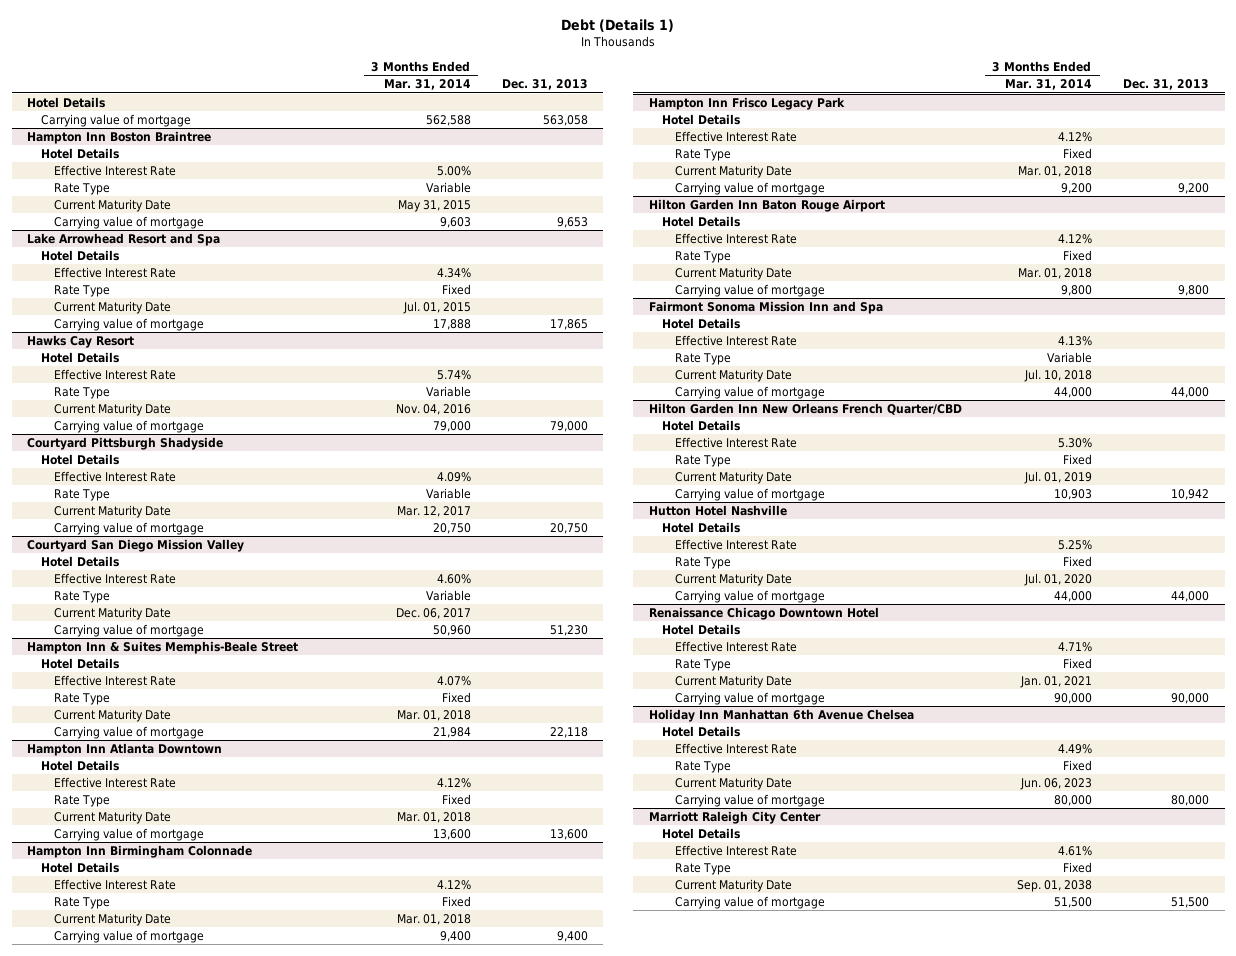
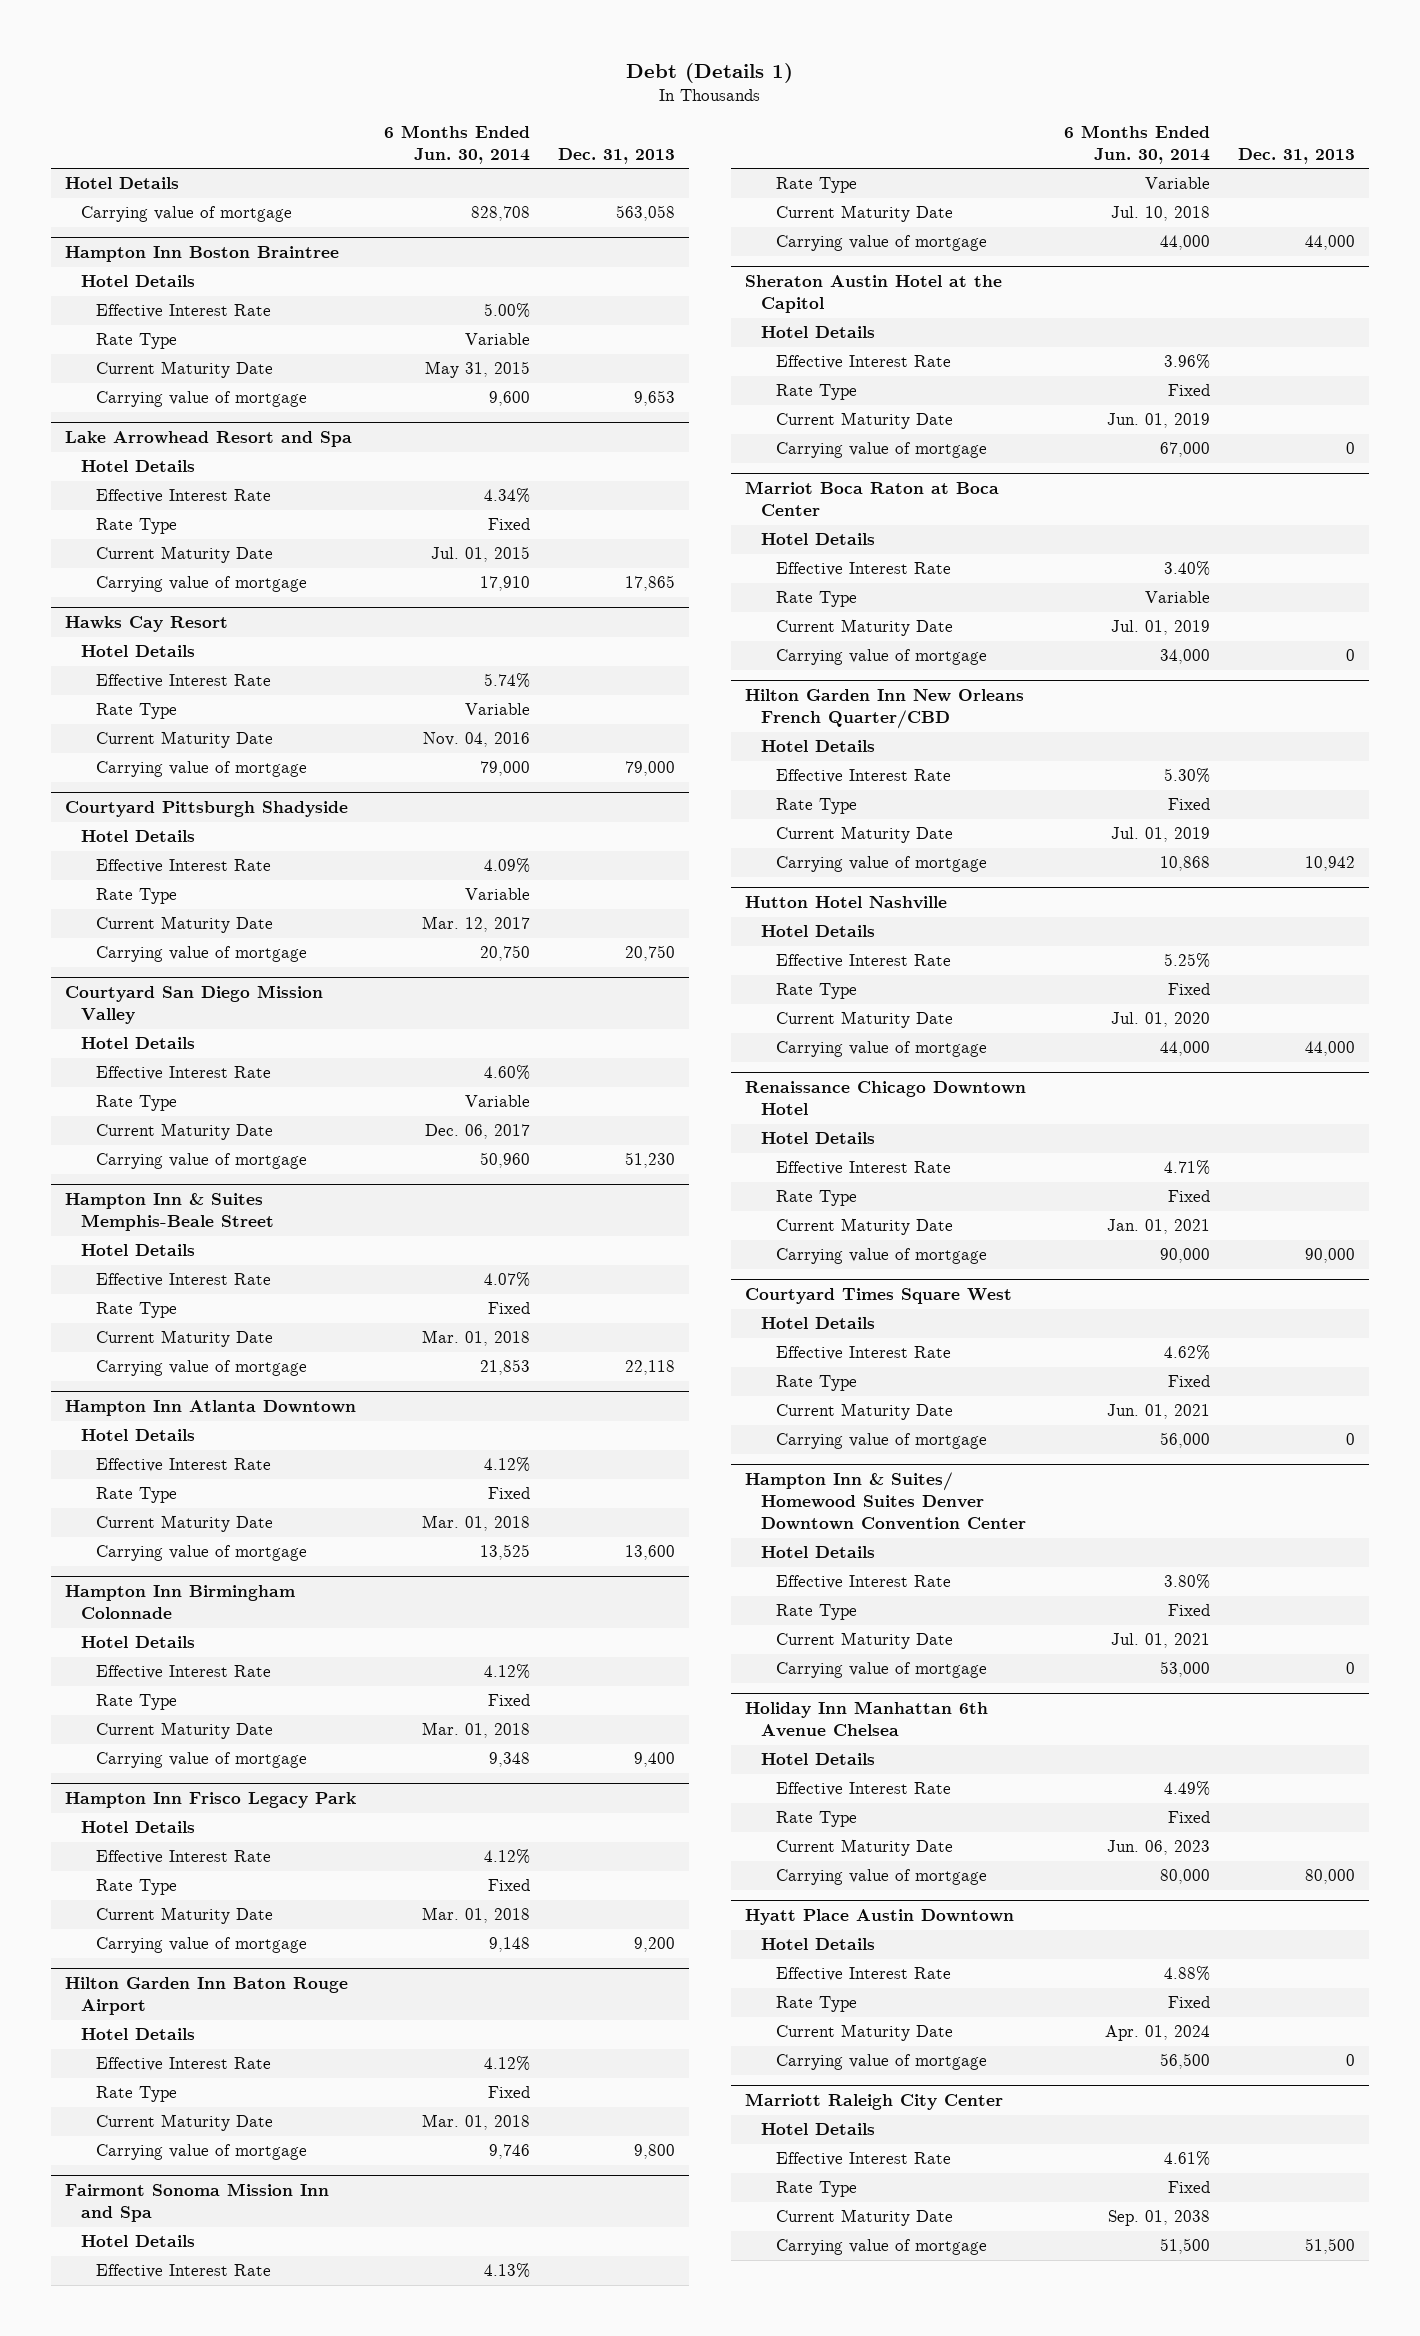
- | 3 Months Ended Mar. 31, 2014 | Dec. 31, 2013
+ | 6 Months Ended Jun. 30, 2014 | Dec. 31, 2013
+ Sheraton Austin Hotel at the Capitol
+ Hotel Details
+ Effective Interest Rate | 3.96% |
+ Rate Type | Fixed |
+ Current Maturity Date | Jun. 01, 2019 |
+ Carrying value of mortgage | 67,000 | 0
+ Marriot Boca Raton at Boca Center
+ Hotel Details
+ Effective Interest Rate | 3.40% |
+ Rate Type | Variable |
+ Current Maturity Date | Jul. 01, 2019 |
+ Carrying value of mortgage | 34,000 | 0
+ Courtyard Times Square West
+ Hotel Details
+ Effective Interest Rate | 4.62% |
+ Rate Type | Fixed |
+ Current Maturity Date | Jun. 01, 2021 |
+ Carrying value of mortgage | 56,000 | 0
+ Hampton Inn & Suites/ Homewood Suites Denver Downtown Convention Center
+ Hotel Details
+ Effective Interest Rate | 3.80% |
+ Rate Type | Fixed |
+ Current Maturity Date | Jul. 01, 2021 |
+ Carrying value of mortgage | 53,000 | 0
+ Hyatt Place Austin Downtown
+ Hotel Details
+ Effective Interest Rate | 4.88% |
+ Rate Type | Fixed |
+ Current Maturity Date | Apr. 01, 2024 |
+ Carrying value of mortgage | 56,500 | 0

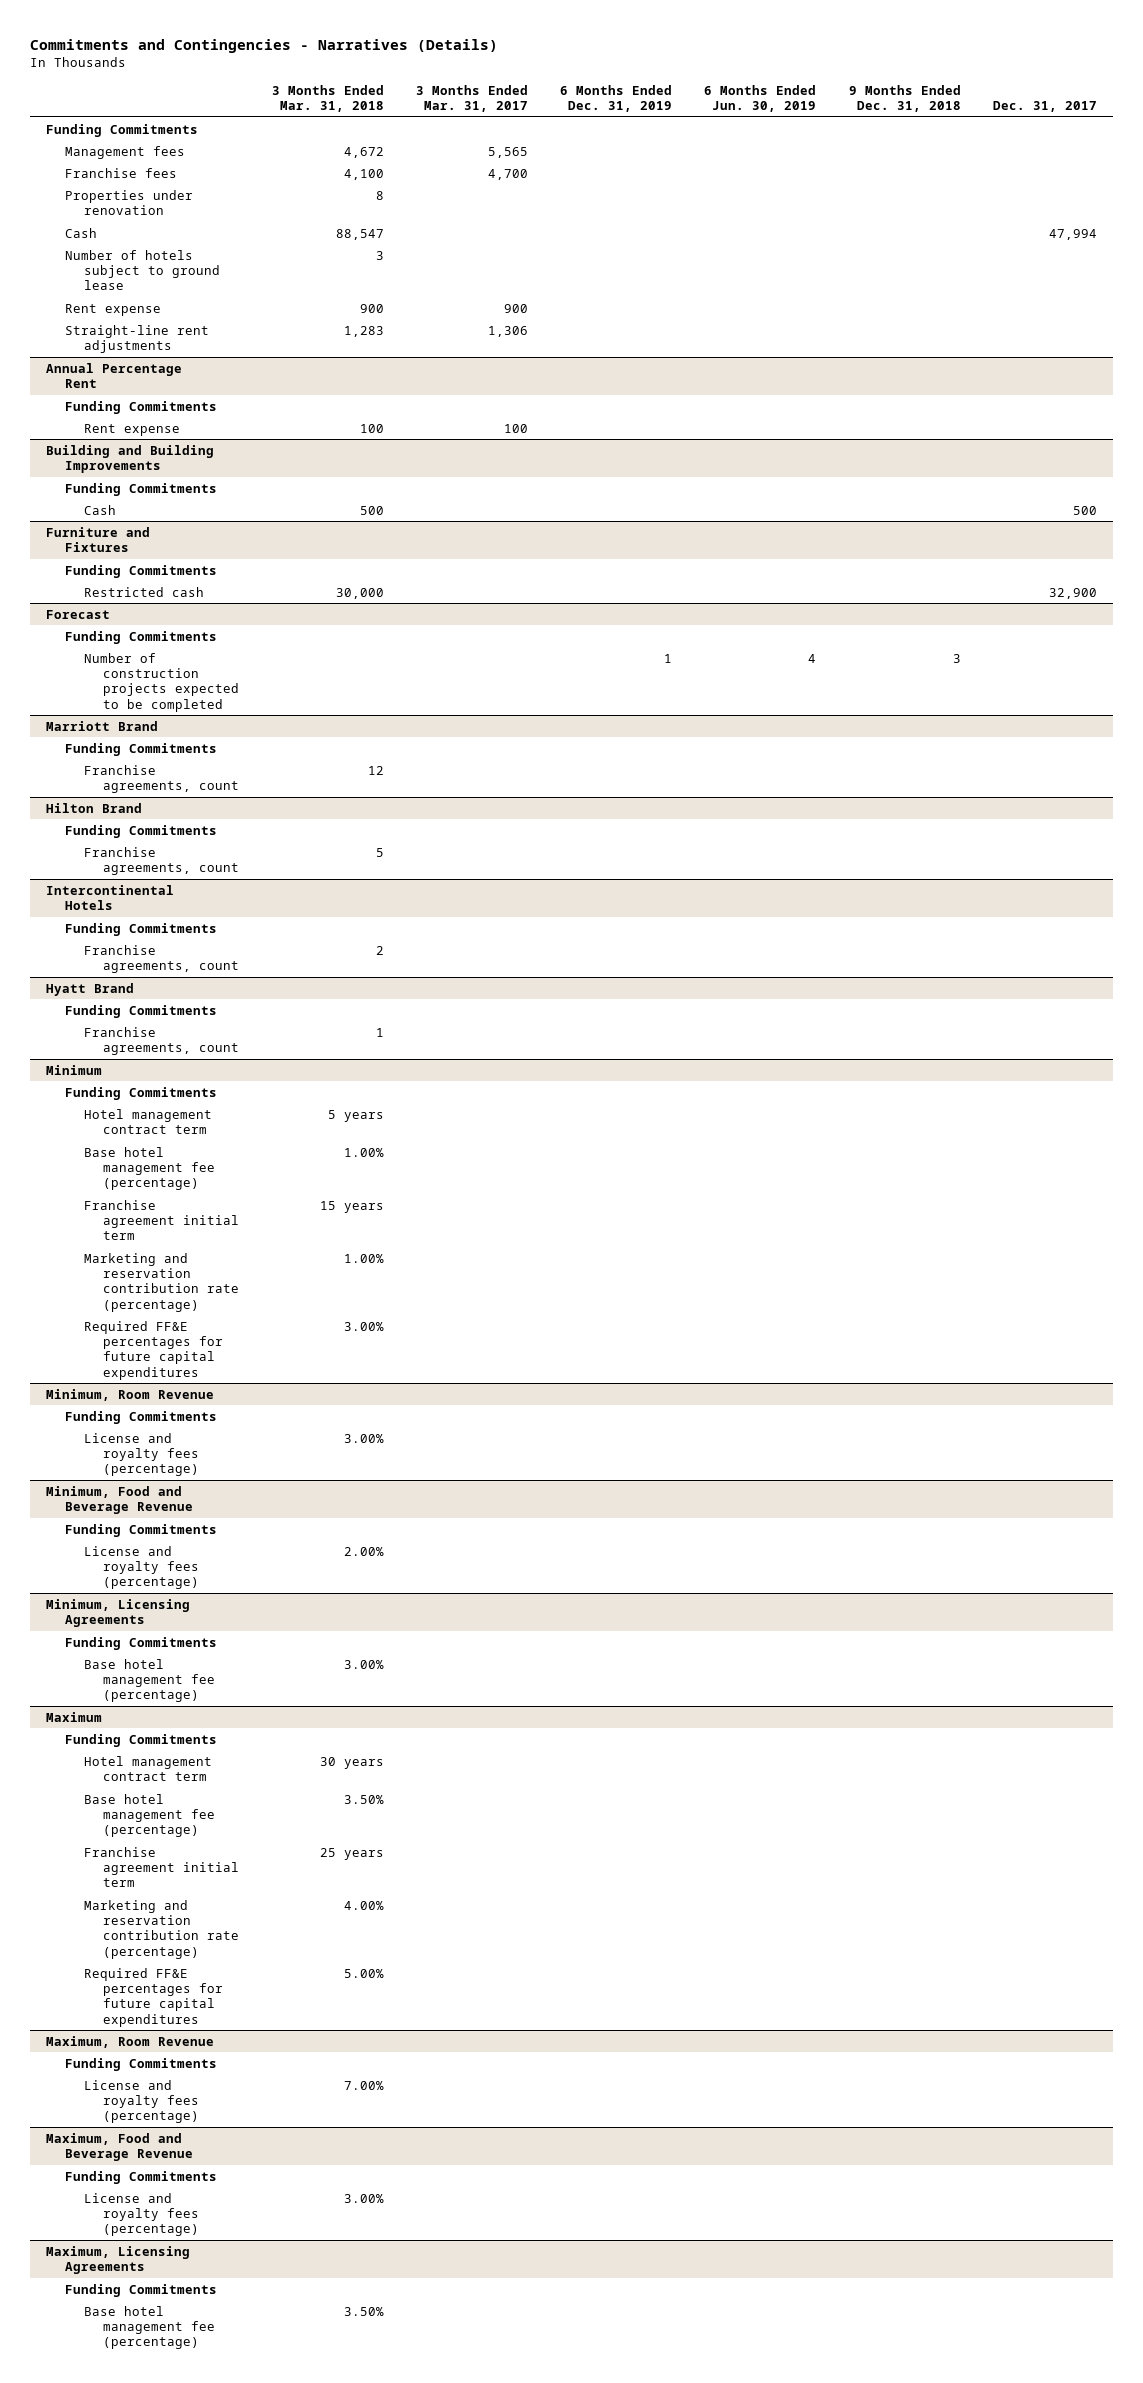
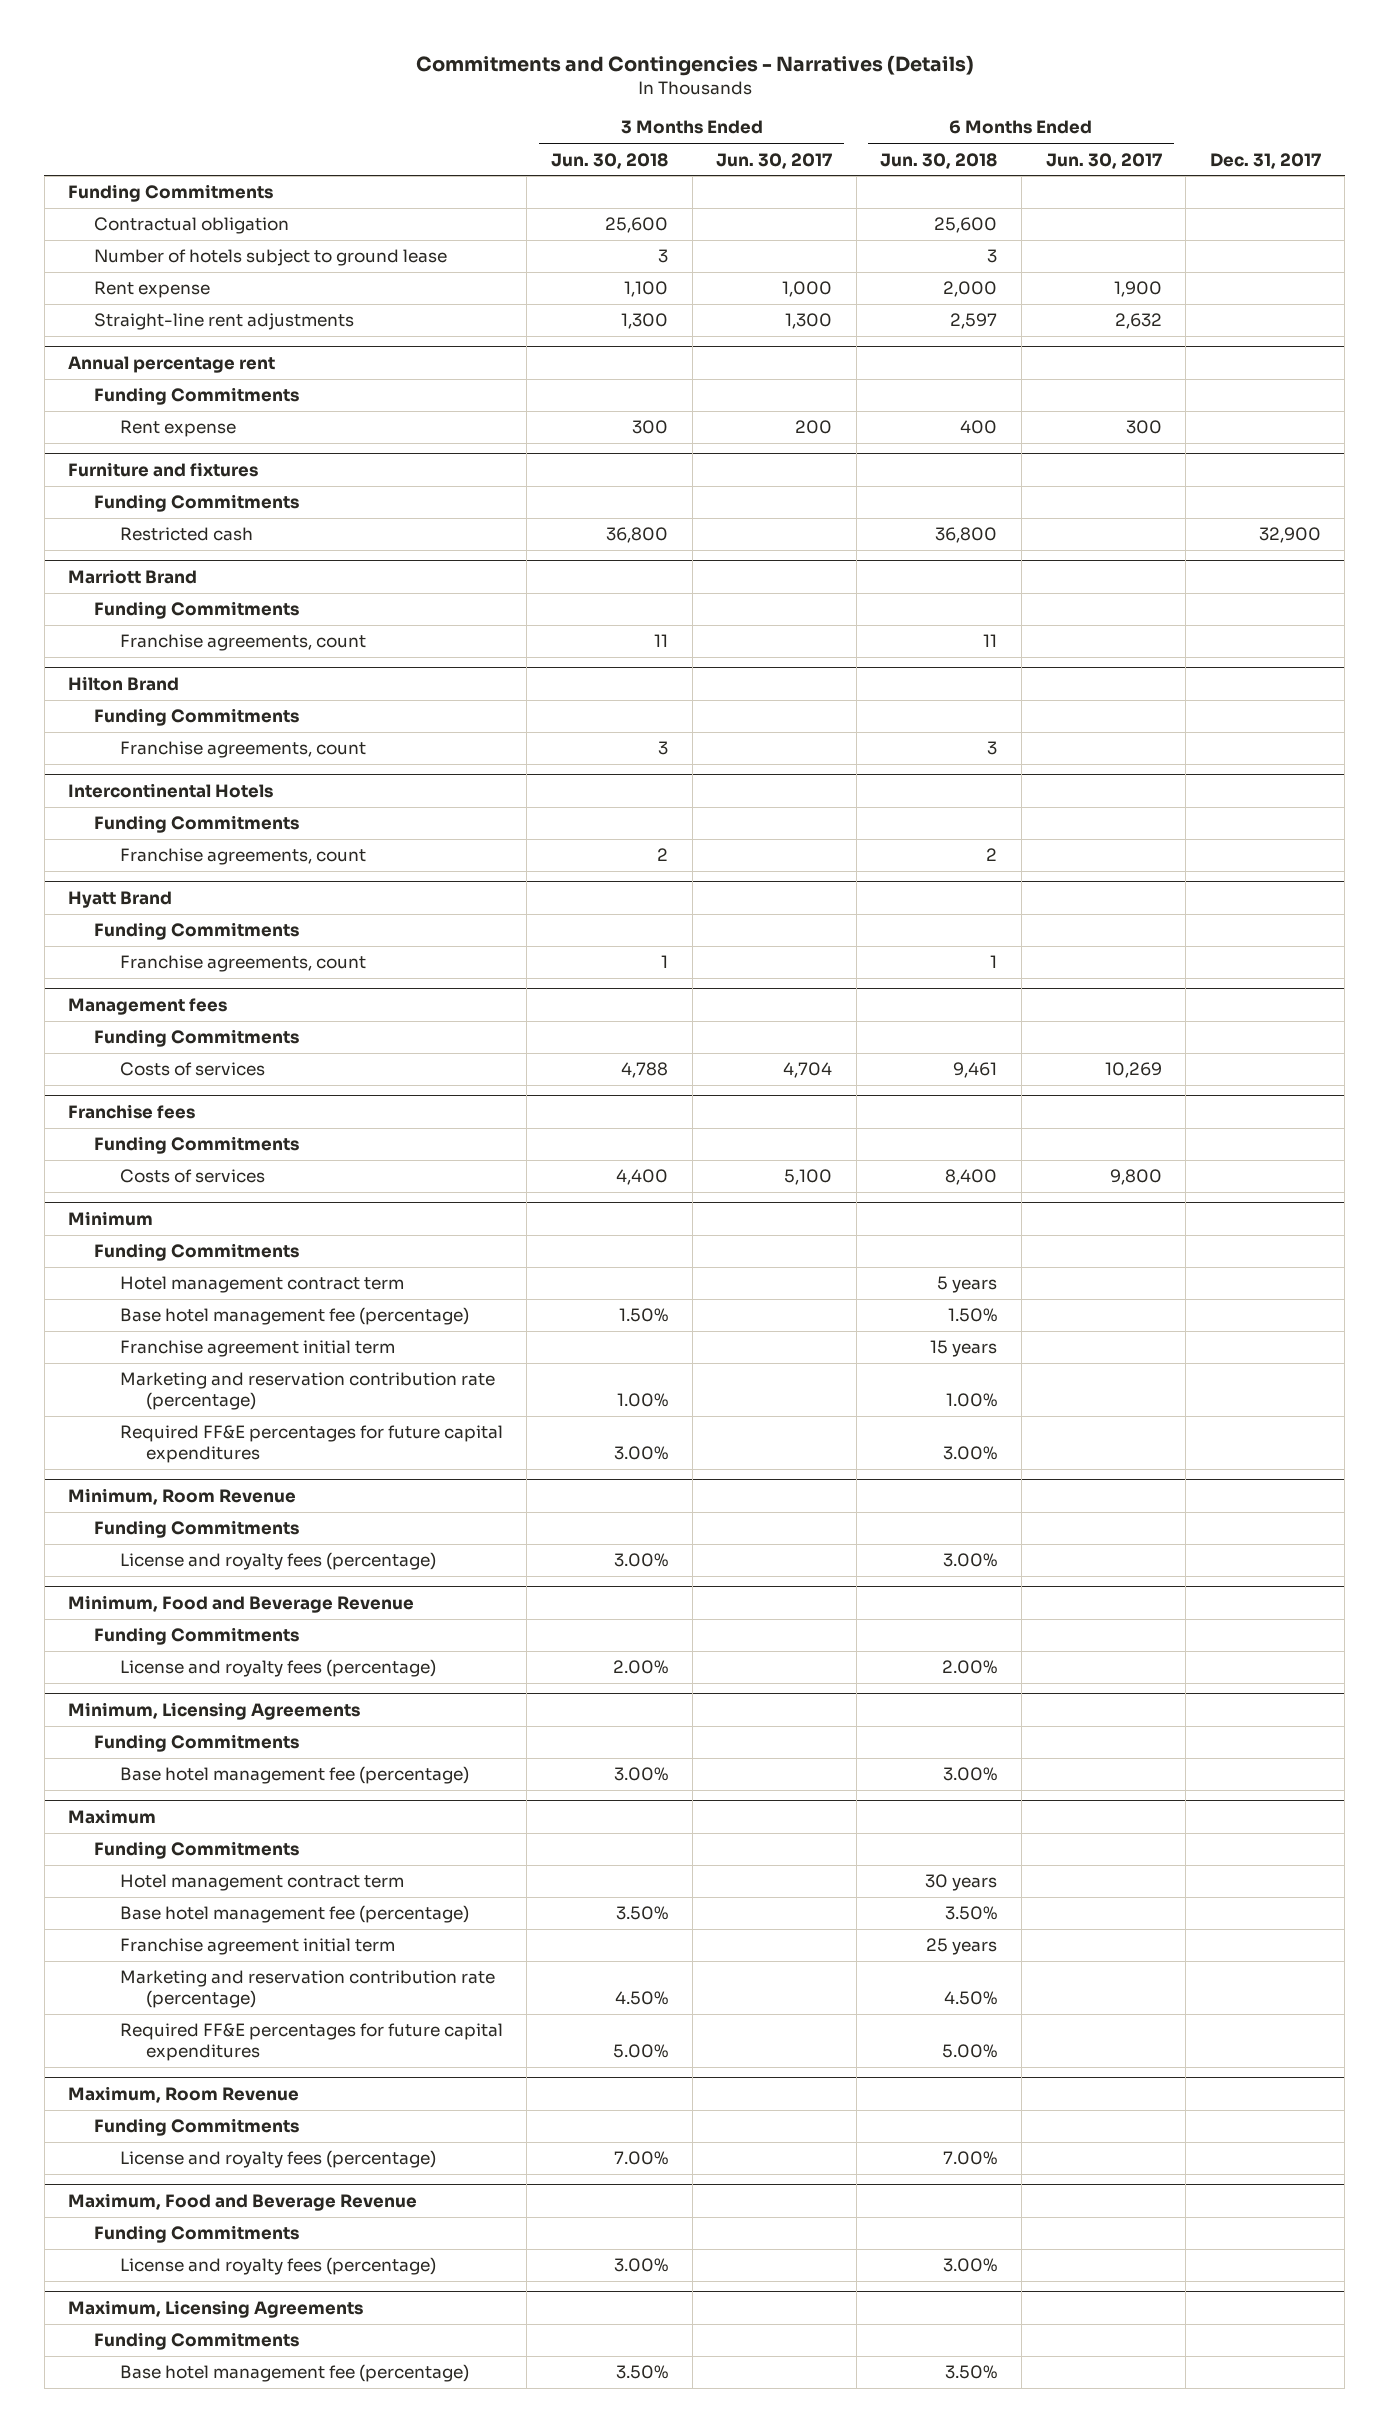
- | 3 Months Ended Mar. 31, 2018 | 3 Months Ended Mar. 31, 2017 | 6 Months Ended Dec. 31, 2019 | 6 Months Ended Jun. 30, 2019 | 9 Months Ended Dec. 31, 2018 | Dec. 31, 2017
+ | 3 Months Ended Jun. 30, 2018 | 3 Months Ended Jun. 30, 2017 | 6 Months Ended Jun. 30, 2018 | 6 Months Ended Jun. 30, 2017 | Dec. 31, 2017
- Management fees | 4,672 | 5,565 | | | |
- Franchise fees | 4,100 | 4,700 | | | |
- Properties under renovation | 8 | | | | |
- Cash | 88,547 | | | | | 47,994
+ Contractual obligation | 25,600 | | 25,600 | |
- Annual Percentage Rent
+ Annual percentage rent
- Building and Building Improvements
- Funding Commitments
- Cash | 500 | | | | | 500
- Furniture and Fixtures
+ Furniture and fixtures
- Forecast
- Funding Commitments
- Number of construction projects expected to be completed | | | 1 | 4 | 3 |
+ Management fees
+ Funding Commitments
+ Costs of services | 4,788 | 4,704 | 9,461 | 10,269 |
+ Franchise fees
+ Funding Commitments
+ Costs of services | 4,400 | 5,100 | 8,400 | 9,800 |

